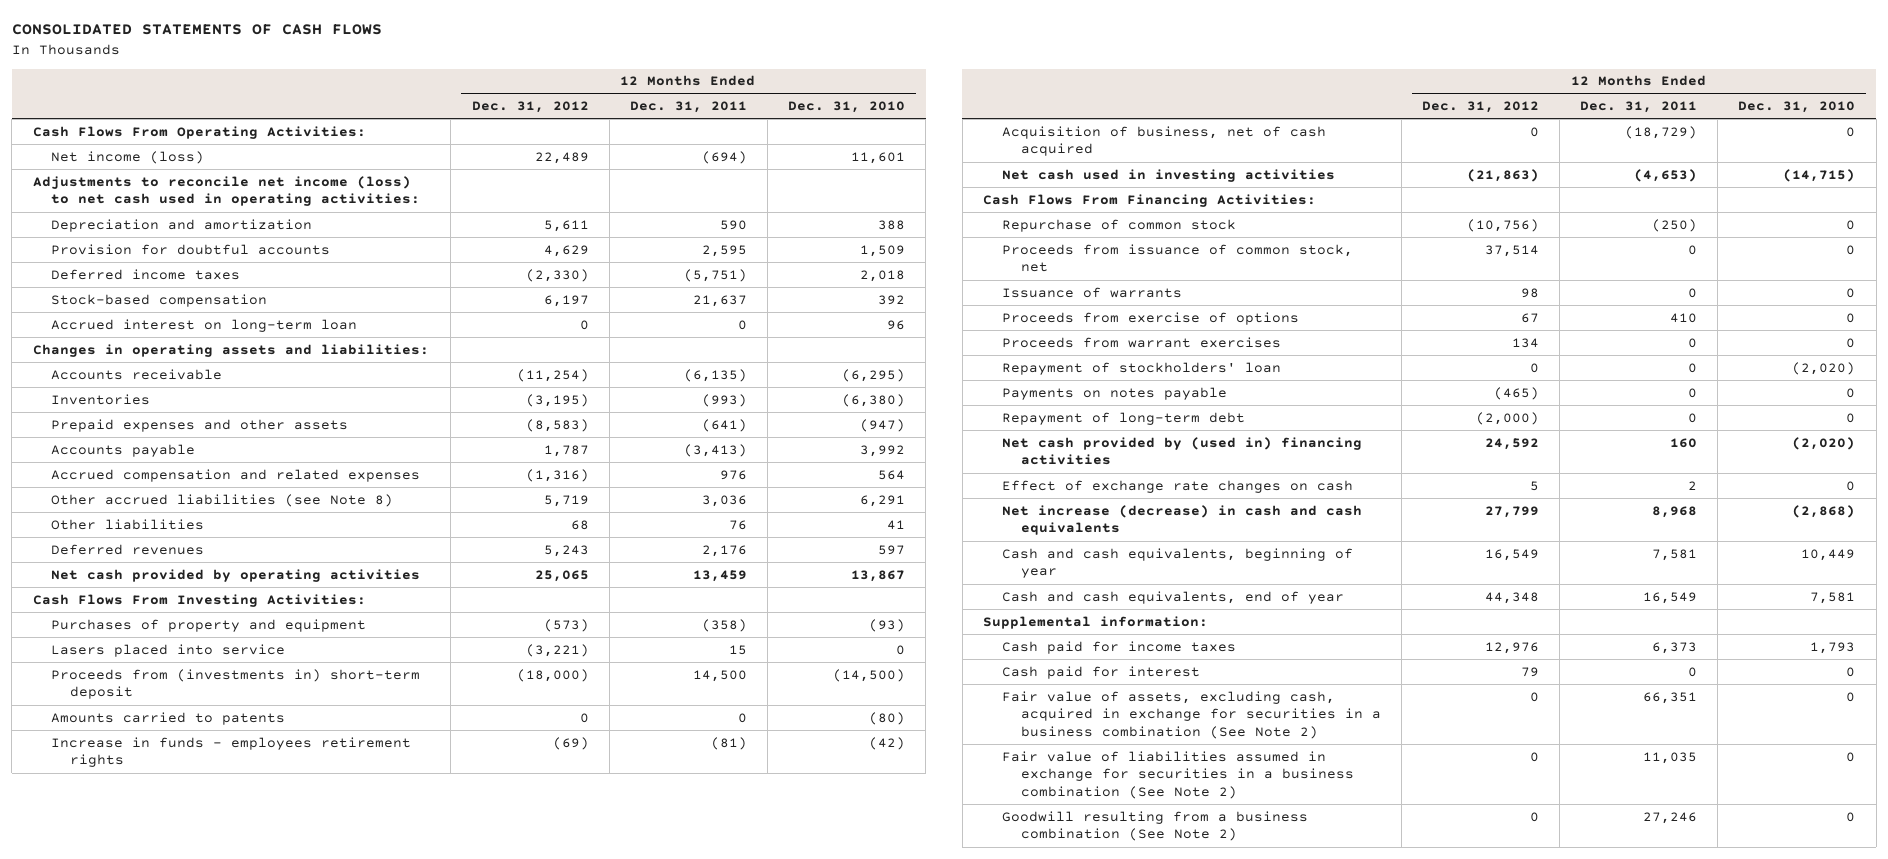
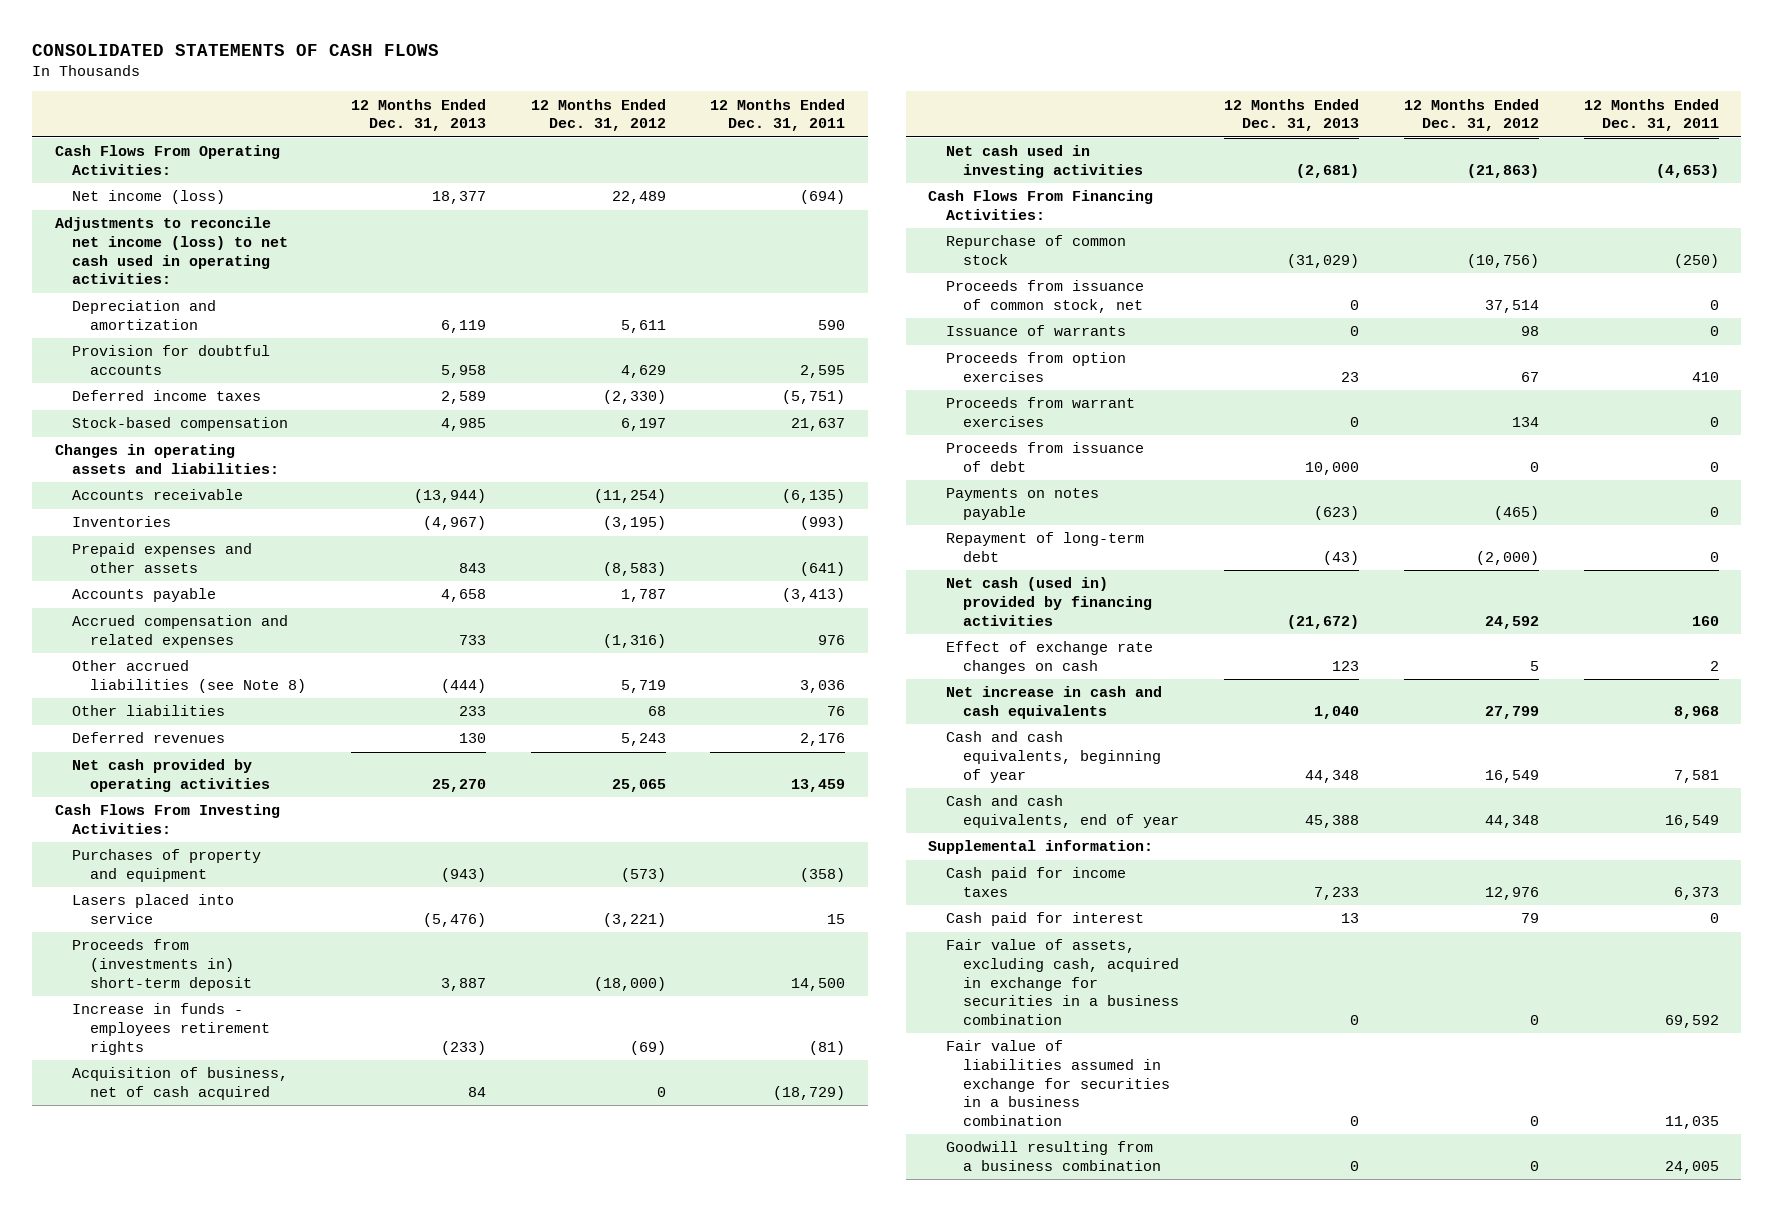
- | 12 Months Ended Dec. 31, 2012 | 12 Months Ended Dec. 31, 2011 | 12 Months Ended Dec. 31, 2010
+ | 12 Months Ended Dec. 31, 2013 | 12 Months Ended Dec. 31, 2012 | 12 Months Ended Dec. 31, 2011
- Accrued interest on long-term loan | 0 | 0 | 96
- Amounts carried to patents | 0 | 0 | (80)
- Proceeds from exercise of options | 67 | 410 | 0
+ Proceeds from option exercises | 23 | 67 | 410
- Repayment of stockholders' loan | 0 | 0 | (2,020)
+ Proceeds from issuance of debt | 10,000 | 0 | 0
- Net cash provided by (used in) financing activities | 24,592 | 160 | (2,020)
+ Net cash (used in) provided by financing activities | (21,672) | 24,592 | 160
- Net increase (decrease) in cash and cash equivalents | 27,799 | 8,968 | (2,868)
+ Net increase in cash and cash equivalents | 1,040 | 27,799 | 8,968
- Fair value of assets, excluding cash, acquired in exchange for securities in a business combination (See Note 2) | 0 | 66,351 | 0
- Fair value of liabilities assumed in exchange for securities in a business combination (See Note 2) | 0 | 11,035 | 0
- Goodwill resulting from a business combination (See Note 2) | 0 | 27,246 | 0
+ Fair value of assets, excluding cash, acquired in exchange for securities in a business combination | 0 | 0 | 69,592
+ Fair value of liabilities assumed in exchange for securities in a business combination | 0 | 0 | 11,035
+ Goodwill resulting from a business combination | 0 | 0 | 24,005

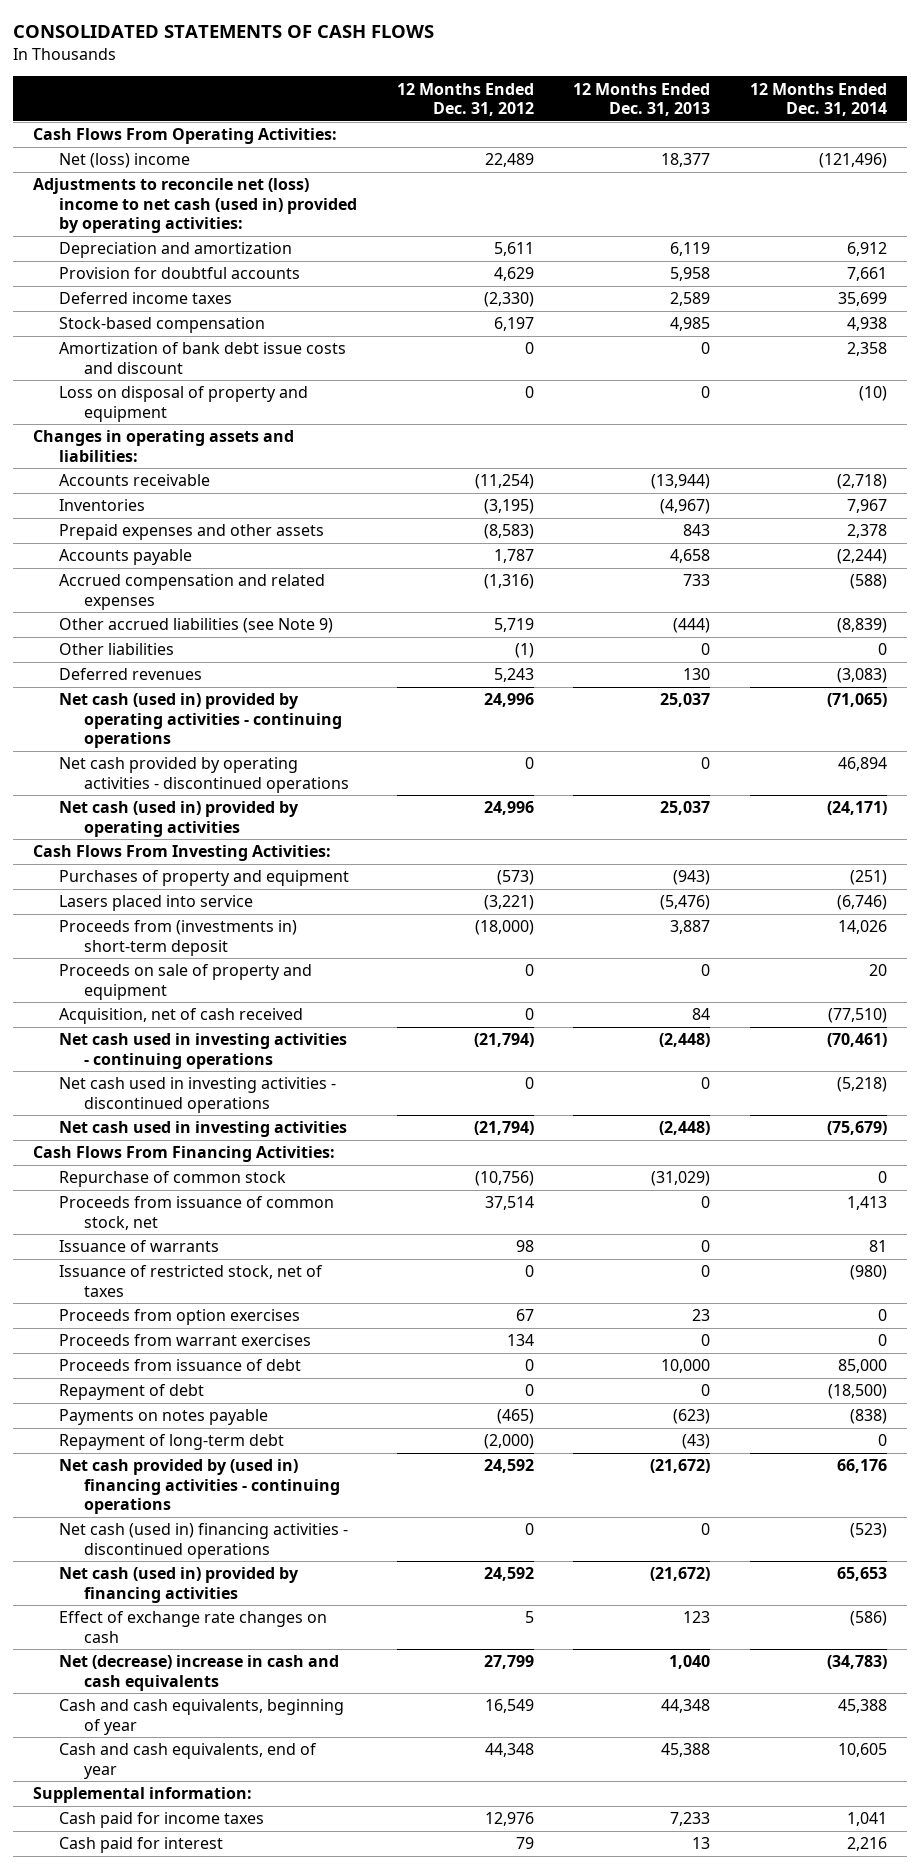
- | 12 Months Ended Dec. 31, 2013 | 12 Months Ended Dec. 31, 2012 | 12 Months Ended Dec. 31, 2011
+ | 12 Months Ended Dec. 31, 2012 | 12 Months Ended Dec. 31, 2013 | 12 Months Ended Dec. 31, 2014
- Net income (loss) | 18,377 | 22,489 | (694)
- Adjustments to reconcile net income (loss) to net cash used in operating activities:
+ Net (loss) income | 22,489 | 18,377 | (121,496)
+ Adjustments to reconcile net (loss) income to net cash (used in) provided by operating activities:
+ Amortization of bank debt issue costs and discount | 0 | 0 | 2,358
+ Loss on disposal of property and equipment | 0 | 0 | (10)
- Other accrued liabilities (see Note 8) | (444) | 5,719 | 3,036
- Other liabilities | 233 | 68 | 76
+ Other accrued liabilities (see Note 9) | 5,719 | (444) | (8,839)
+ Other liabilities | (1) | 0 | 0
- Net cash provided by operating activities | 25,270 | 25,065 | 13,459
+ Net cash (used in) provided by operating activities - continuing operations | 24,996 | 25,037 | (71,065)
+ Net cash provided by operating activities - discontinued operations | 0 | 0 | 46,894
+ Net cash (used in) provided by operating activities | 24,996 | 25,037 | (24,171)
- Increase in funds - employees retirement rights | (233) | (69) | (81)
- Acquisition of business, net of cash acquired | 84 | 0 | (18,729)
- Net cash used in investing activities | (2,681) | (21,863) | (4,653)
+ Proceeds on sale of property and equipment | 0 | 0 | 20
+ Acquisition, net of cash received | 0 | 84 | (77,510)
+ Net cash used in investing activities - continuing operations | (21,794) | (2,448) | (70,461)
+ Net cash used in investing activities - discontinued operations | 0 | 0 | (5,218)
+ Net cash used in investing activities | (21,794) | (2,448) | (75,679)
+ Issuance of restricted stock, net of taxes | 0 | 0 | (980)
+ Repayment of debt | 0 | 0 | (18,500)
+ Net cash provided by (used in) financing activities - continuing operations | 24,592 | (21,672) | 66,176
+ Net cash (used in) financing activities - discontinued operations | 0 | 0 | (523)
- Net increase in cash and cash equivalents | 1,040 | 27,799 | 8,968
+ Net (decrease) increase in cash and cash equivalents | 27,799 | 1,040 | (34,783)
- Fair value of assets, excluding cash, acquired in exchange for securities in a business combination | 0 | 0 | 69,592
- Fair value of liabilities assumed in exchange for securities in a business combination | 0 | 0 | 11,035
- Goodwill resulting from a business combination | 0 | 0 | 24,005

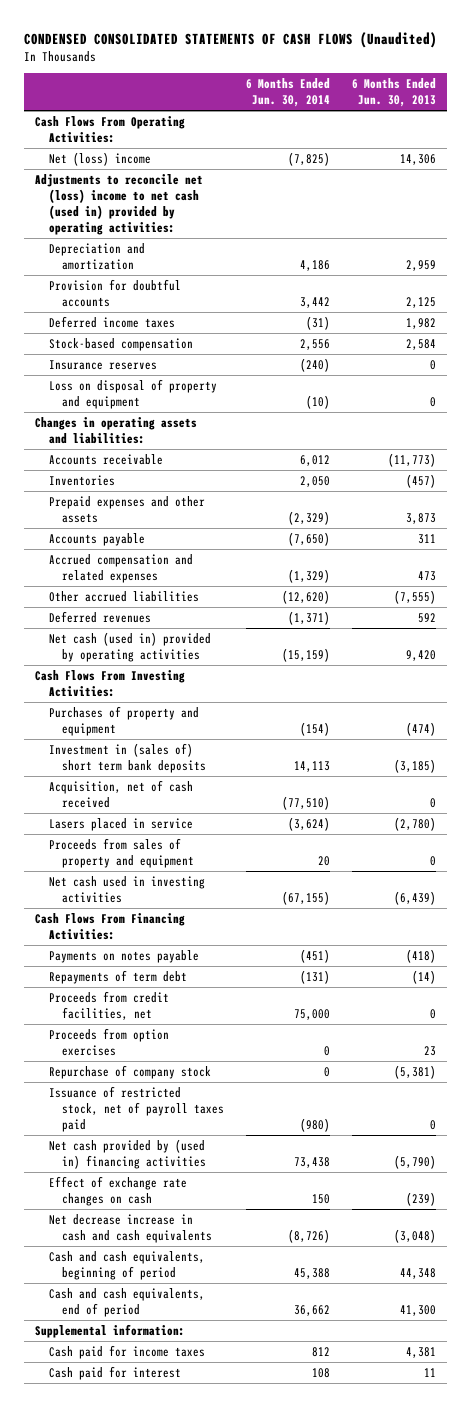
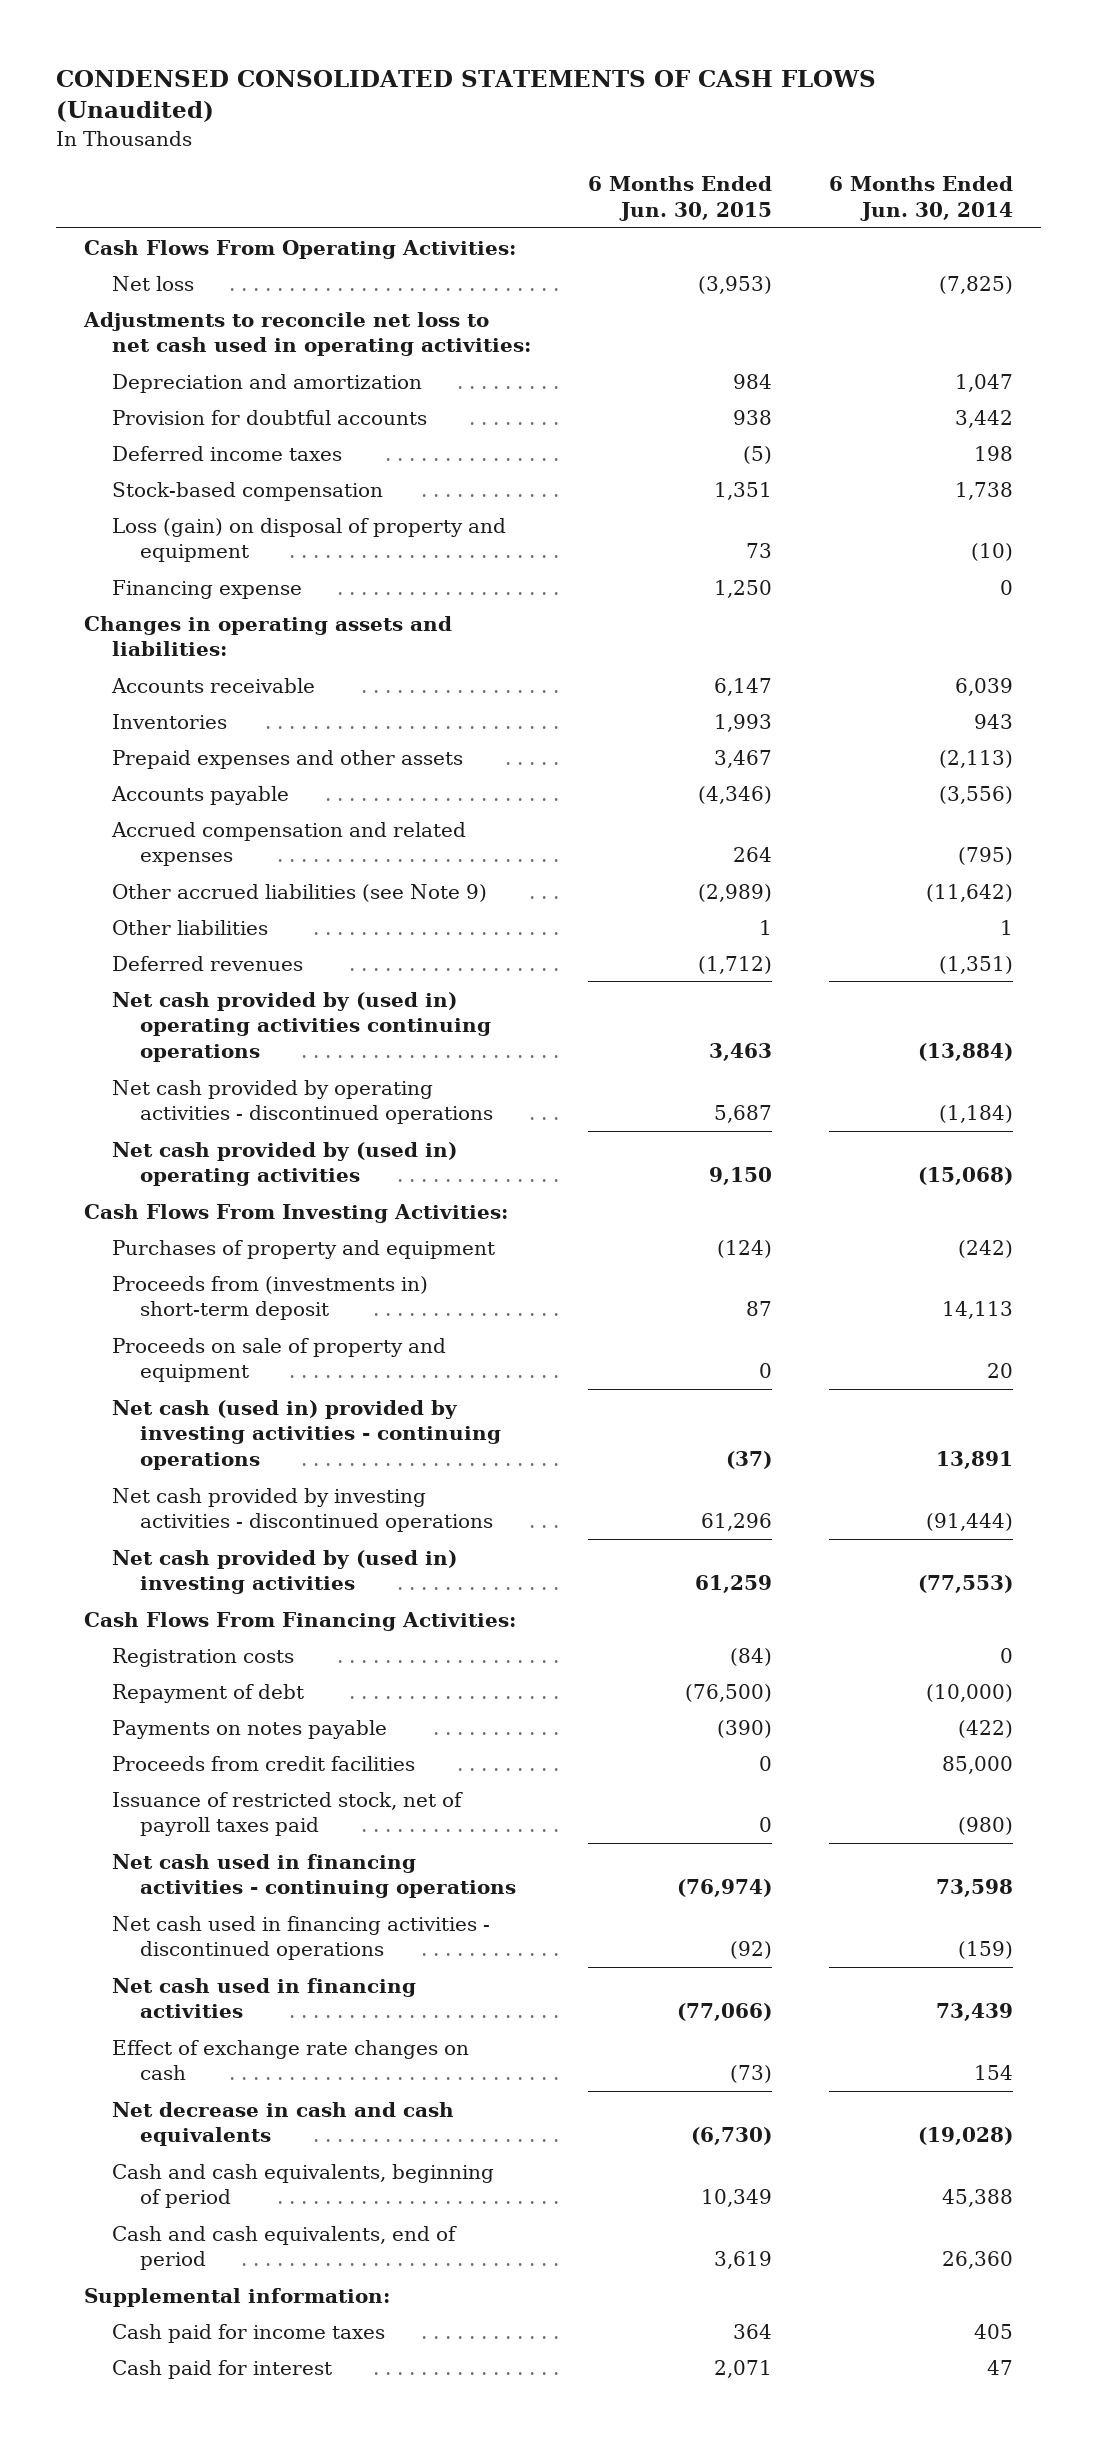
- | 6 Months Ended Jun. 30, 2014 | 6 Months Ended Jun. 30, 2013
+ | 6 Months Ended Jun. 30, 2015 | 6 Months Ended Jun. 30, 2014
- Net (loss) income | (7,825) | 14,306
- Adjustments to reconcile net (loss) income to net cash (used in) provided by operating activities:
- Depreciation and amortization | 4,186 | 2,959
+ Net loss | (3,953) | (7,825)
+ Adjustments to reconcile net loss to net cash used in operating activities:
+ Depreciation and amortization | 984 | 1,047
- Deferred income taxes | (31) | 1,982
- Stock-based compensation | 2,556 | 2,584
- Insurance reserves | (240) | 0
- Loss on disposal of property and equipment | (10) | 0
+ Deferred income taxes | (5) | 198
+ Stock-based compensation | 1,351 | 1,738
+ Loss (gain) on disposal of property and equipment | 73 | (10)
+ Financing expense | 1,250 | 0
- Accounts receivable | 6,012 | (11,773)
- Inventories | 2,050 | (457)
- Prepaid expenses and other assets | (2,329) | 3,873
- Accounts payable | (7,650) | 311
- Accrued compensation and related expenses | (1,329) | 473
- Other accrued liabilities | (12,620) | (7,555)
- Deferred revenues | (1,371) | 592
- Net cash (used in) provided by operating activities | (15,159) | 9,420
+ Accounts receivable | 6,147 | 6,039
+ Inventories | 1,993 | 943
+ Prepaid expenses and other assets | 3,467 | (2,113)
+ Accounts payable | (4,346) | (3,556)
+ Accrued compensation and related expenses | 264 | (795)
+ Other accrued liabilities (see Note 9) | (2,989) | (11,642)
+ Other liabilities | 1 | 1
+ Deferred revenues | (1,712) | (1,351)
+ Net cash provided by (used in) operating activities continuing operations | 3,463 | (13,884)
+ Net cash provided by operating activities - discontinued operations | 5,687 | (1,184)
+ Net cash provided by (used in) operating activities | 9,150 | (15,068)
- Purchases of property and equipment | (154) | (474)
- Investment in (sales of) short term bank deposits | 14,113 | (3,185)
- Acquisition, net of cash received | (77,510) | 0
- Lasers placed in service | (3,624) | (2,780)
- Proceeds from sales of property and equipment | 20 | 0
- Net cash used in investing activities | (67,155) | (6,439)
+ Purchases of property and equipment | (124) | (242)
+ Proceeds from (investments in) short-term deposit | 87 | 14,113
+ Proceeds on sale of property and equipment | 0 | 20
+ Net cash (used in) provided by investing activities - continuing operations | (37) | 13,891
+ Net cash provided by investing activities - discontinued operations | 61,296 | (91,444)
+ Net cash provided by (used in) investing activities | 61,259 | (77,553)
- Payments on notes payable | (451) | (418)
- Repayments of term debt | (131) | (14)
- Proceeds from credit facilities, net | 75,000 | 0
- Proceeds from option exercises | 0 | 23
- Repurchase of company stock | 0 | (5,381)
+ Registration costs | (84) | 0
+ Repayment of debt | (76,500) | (10,000)
+ Payments on notes payable | (390) | (422)
+ Proceeds from credit facilities | 0 | 85,000
- Net cash provided by (used in) financing activities | 73,438 | (5,790)
- Effect of exchange rate changes on cash | 150 | (239)
- Net decrease increase in cash and cash equivalents | (8,726) | (3,048)
+ Net cash used in financing activities - continuing operations | (76,974) | 73,598
+ Net cash used in financing activities - discontinued operations | (92) | (159)
+ Net cash used in financing activities | (77,066) | 73,439
+ Effect of exchange rate changes on cash | (73) | 154
+ Net decrease in cash and cash equivalents | (6,730) | (19,028)
- Cash and cash equivalents, end of period | 36,662 | 41,300
+ Cash and cash equivalents, end of period | 3,619 | 26,360
- Cash paid for income taxes | 812 | 4,381
- Cash paid for interest | 108 | 11
+ Cash paid for income taxes | 364 | 405
+ Cash paid for interest | 2,071 | 47

